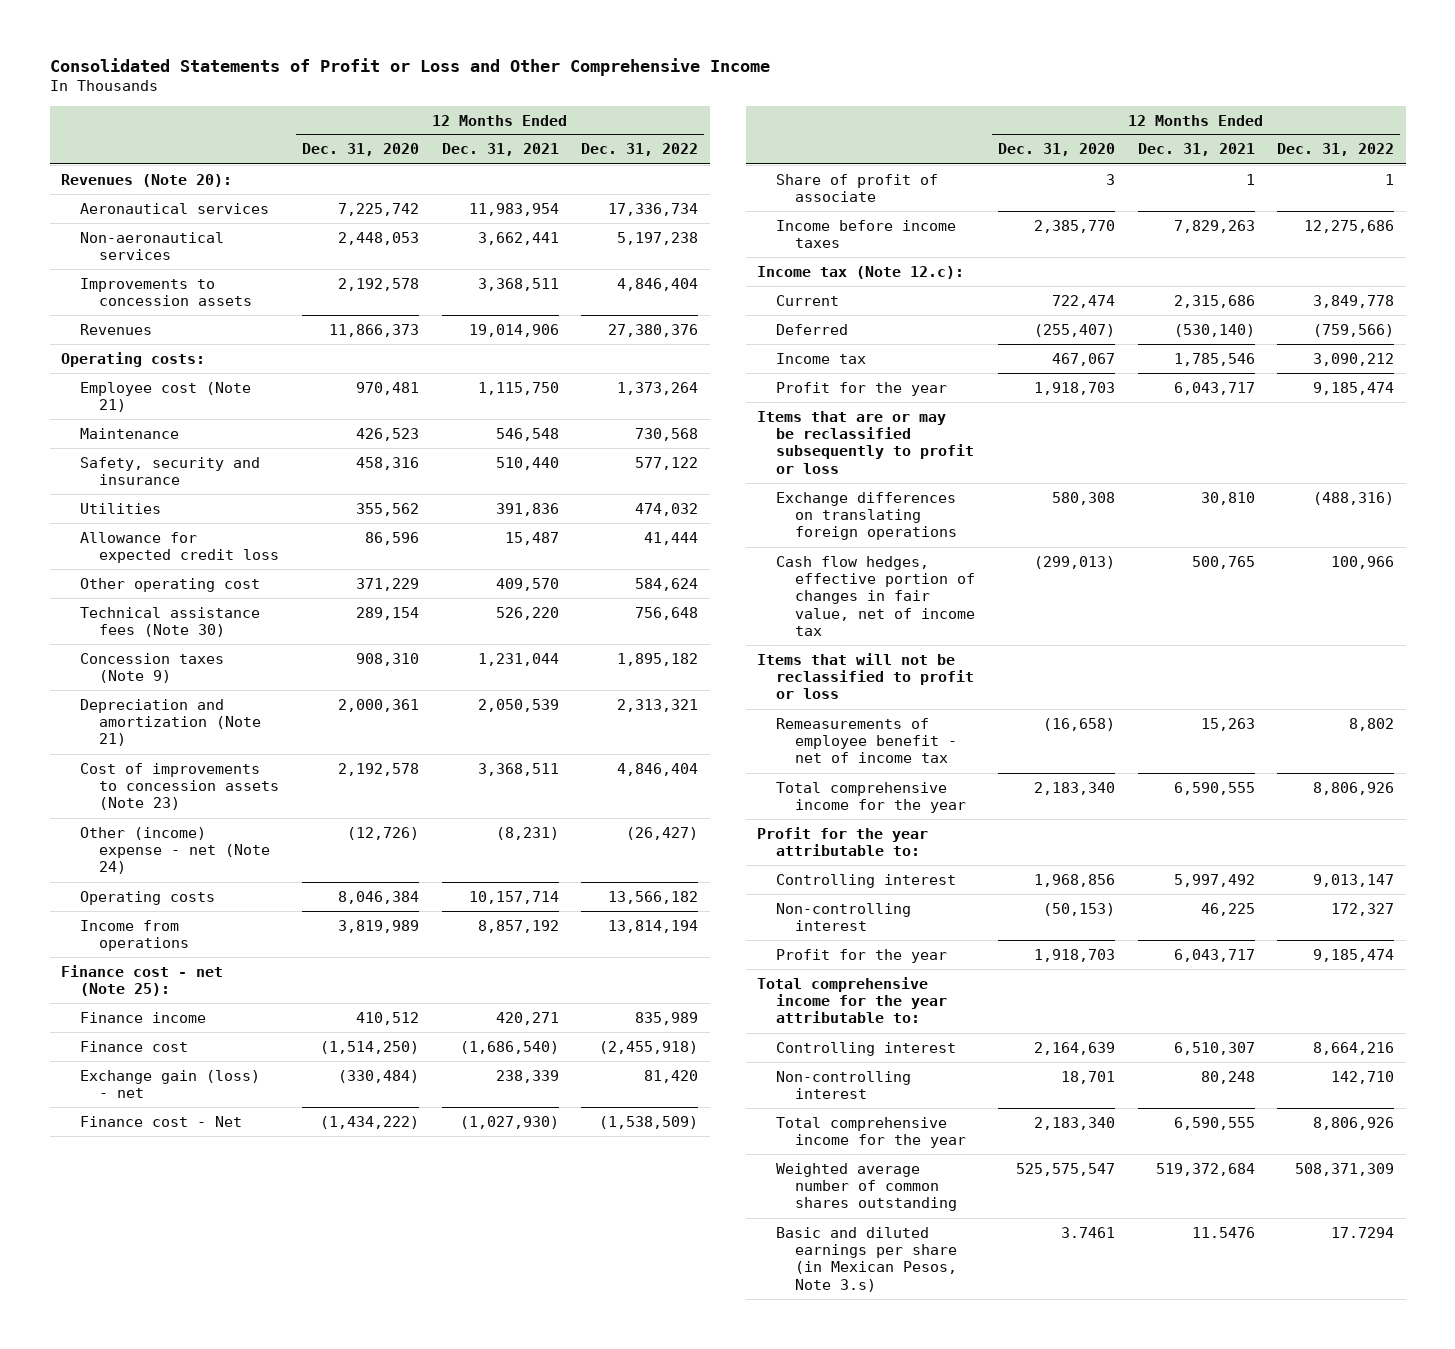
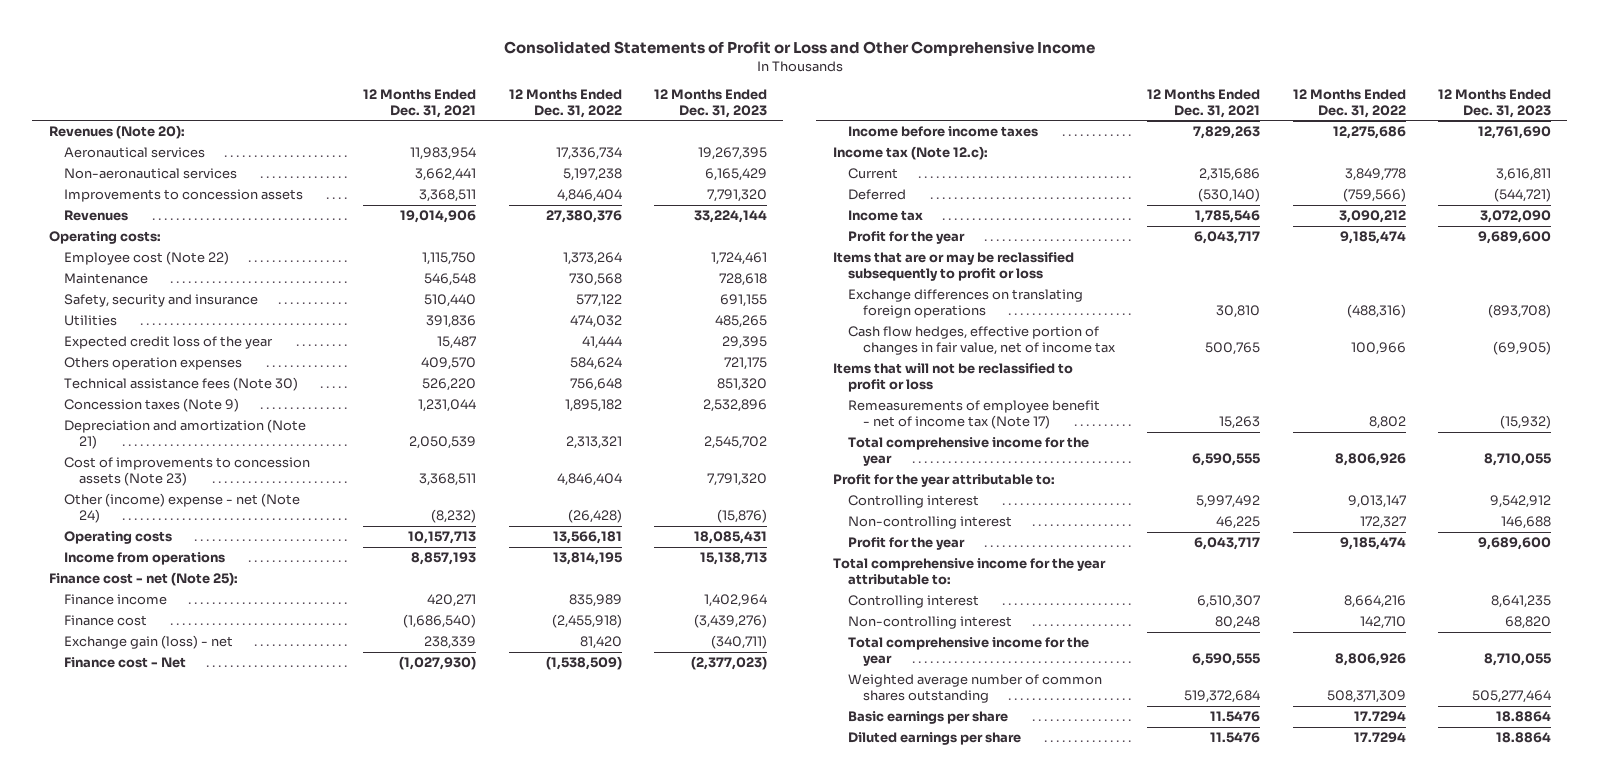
- | 12 Months Ended Dec. 31, 2020 | 12 Months Ended Dec. 31, 2021 | 12 Months Ended Dec. 31, 2022
+ | 12 Months Ended Dec. 31, 2021 | 12 Months Ended Dec. 31, 2022 | 12 Months Ended Dec. 31, 2023
- Employee cost (Note 21) | 970,481 | 1,115,750 | 1,373,264
+ Employee cost (Note 22) | 1,115,750 | 1,373,264 | 1,724,461
- Allowance for expected credit loss | 86,596 | 15,487 | 41,444
- Other operating cost | 371,229 | 409,570 | 584,624
+ Expected credit loss of the year | 15,487 | 41,444 | 29,395
+ Others operation expenses | 409,570 | 584,624 | 721,175
- Other (income) expense - net (Note 24) | (12,726) | (8,231) | (26,427)
- Operating costs | 8,046,384 | 10,157,714 | 13,566,182
- Income from operations | 3,819,989 | 8,857,192 | 13,814,194
+ Other (income) expense - net (Note 24) | (8,232) | (26,428) | (15,876)
+ Operating costs | 10,157,713 | 13,566,181 | 18,085,431
+ Income from operations | 8,857,193 | 13,814,195 | 15,138,713
- Share of profit of associate | 3 | 1 | 1
- Remeasurements of employee benefit - net of income tax | (16,658) | 15,263 | 8,802
+ Remeasurements of employee benefit - net of income tax (Note 17) | 15,263 | 8,802 | (15,932)
- Basic and diluted earnings per share (in Mexican Pesos, Note 3.s) | 3.7461 | 11.5476 | 17.7294
+ Basic earnings per share | 11.5476 | 17.7294 | 18.8864
+ Diluted earnings per share | 11.5476 | 17.7294 | 18.8864

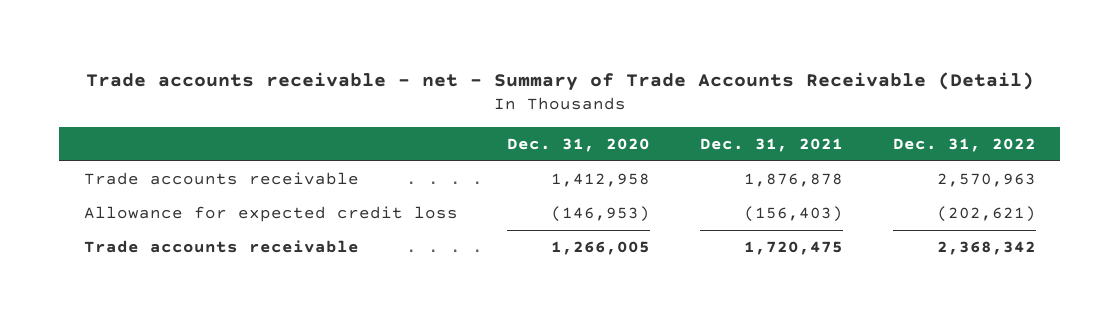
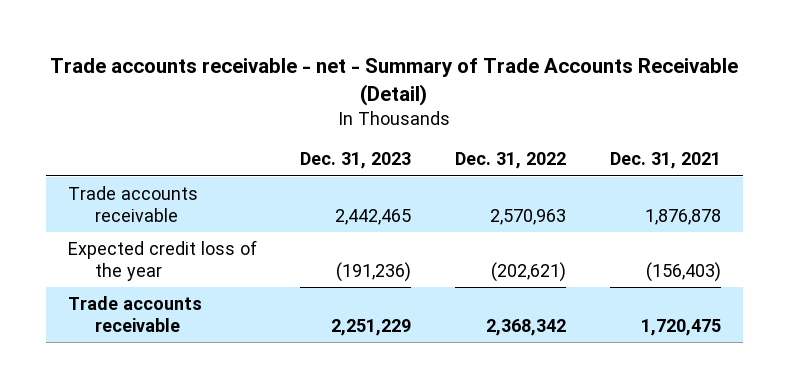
- | Dec. 31, 2020 | Dec. 31, 2021 | Dec. 31, 2022
+ | Dec. 31, 2023 | Dec. 31, 2022 | Dec. 31, 2021
- Allowance for expected credit loss | (146,953) | (156,403) | (202,621)
+ Expected credit loss of the year | (191,236) | (202,621) | (156,403)

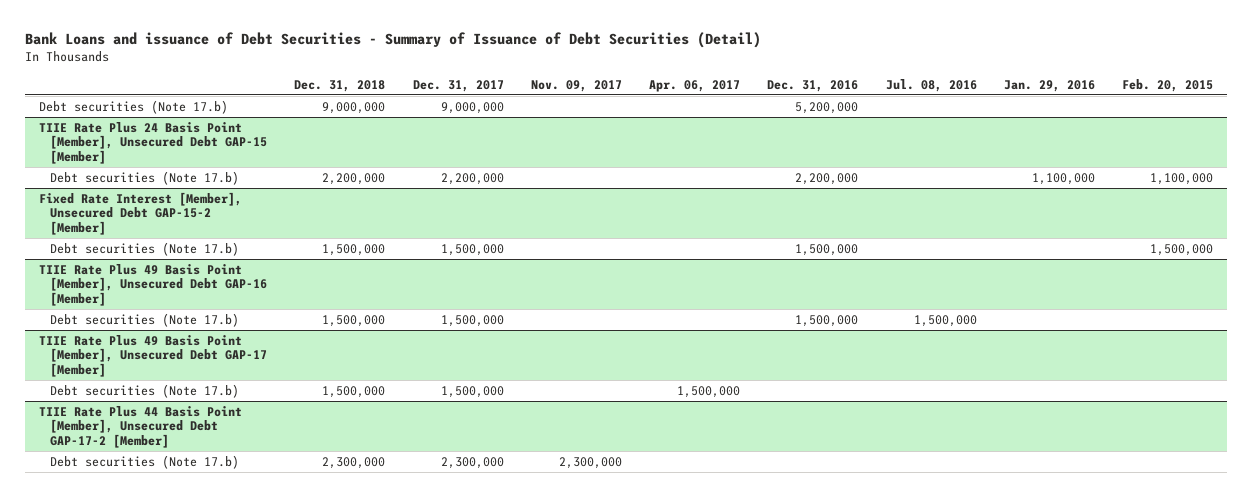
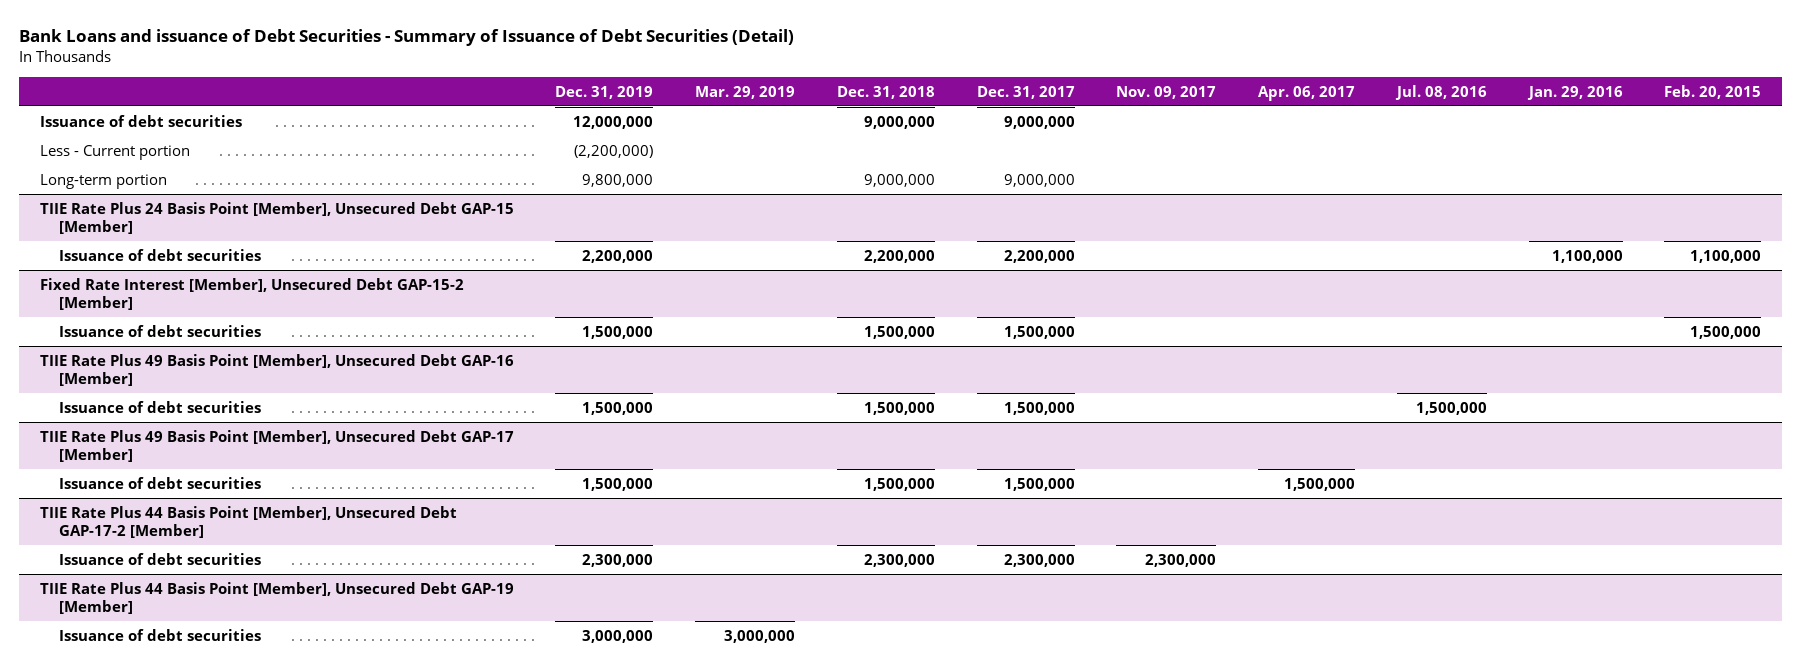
- | Dec. 31, 2018 | Dec. 31, 2017 | Nov. 09, 2017 | Apr. 06, 2017 | Dec. 31, 2016 | Jul. 08, 2016 | Jan. 29, 2016 | Feb. 20, 2015
+ | Dec. 31, 2019 | Mar. 29, 2019 | Dec. 31, 2018 | Dec. 31, 2017 | Nov. 09, 2017 | Apr. 06, 2017 | Jul. 08, 2016 | Jan. 29, 2016 | Feb. 20, 2015
- Debt securities (Note 17.b) | 9,000,000 | 9,000,000 | | | 5,200,000 | | |
+ Issuance of debt securities | 12,000,000 | | 9,000,000 | 9,000,000 | | | | |
+ Less - Current portion | (2,200,000) | | | | | | | |
+ Long-term portion | 9,800,000 | | 9,000,000 | 9,000,000 | | | | |
@ TIIE Rate Plus 24 Basis Point [Member], Unsecured Debt GAP-15 [Member]
- Debt securities (Note 17.b) | 2,200,000 | 2,200,000 | | | 2,200,000 | | 1,100,000 | 1,100,000
+ Issuance of debt securities | 2,200,000 | | 2,200,000 | 2,200,000 | | | | 1,100,000 | 1,100,000
@ Fixed Rate Interest [Member], Unsecured Debt GAP-15-2 [Member]
- Debt securities (Note 17.b) | 1,500,000 | 1,500,000 | | | 1,500,000 | | | 1,500,000
+ Issuance of debt securities | 1,500,000 | | 1,500,000 | 1,500,000 | | | | | 1,500,000
@ TIIE Rate Plus 49 Basis Point [Member], Unsecured Debt GAP-16 [Member]
- Debt securities (Note 17.b) | 1,500,000 | 1,500,000 | | | 1,500,000 | 1,500,000 | |
+ Issuance of debt securities | 1,500,000 | | 1,500,000 | 1,500,000 | | | 1,500,000 | |
@ TIIE Rate Plus 49 Basis Point [Member], Unsecured Debt GAP-17 [Member]
- Debt securities (Note 17.b) | 1,500,000 | 1,500,000 | | 1,500,000 | | | |
+ Issuance of debt securities | 1,500,000 | | 1,500,000 | 1,500,000 | | 1,500,000 | | |
@ TIIE Rate Plus 44 Basis Point [Member], Unsecured Debt GAP-17-2 [Member]
- Debt securities (Note 17.b) | 2,300,000 | 2,300,000 | 2,300,000 | | | | |
+ Issuance of debt securities | 2,300,000 | | 2,300,000 | 2,300,000 | 2,300,000 | | | |
+ TIIE Rate Plus 44 Basis Point [Member], Unsecured Debt GAP-19 [Member]
+ Issuance of debt securities | 3,000,000 | 3,000,000 | | | | | | |

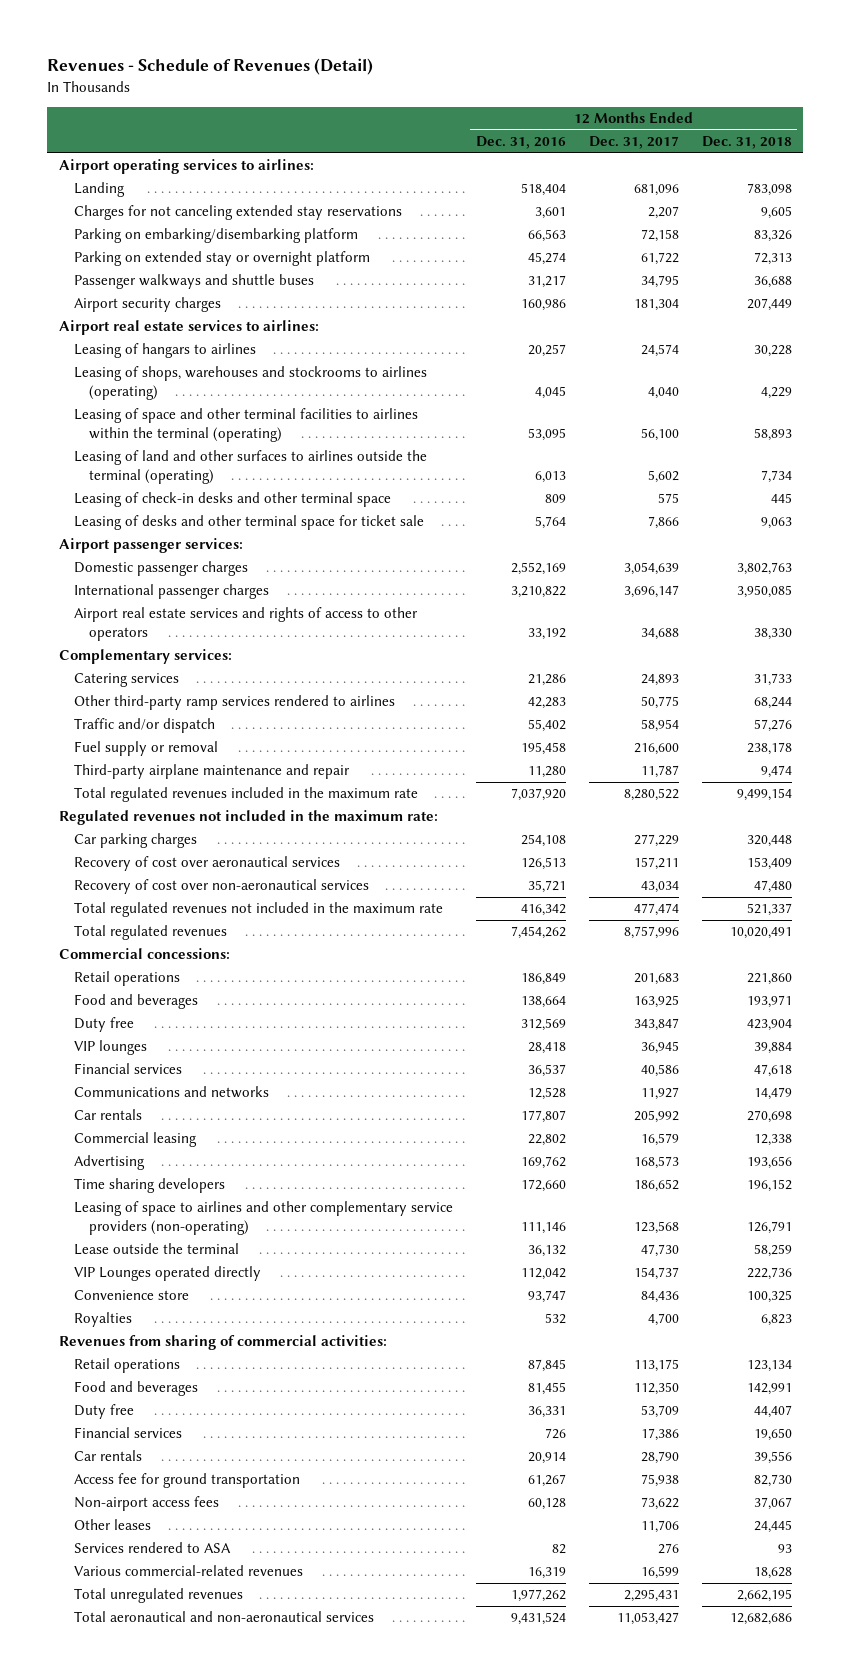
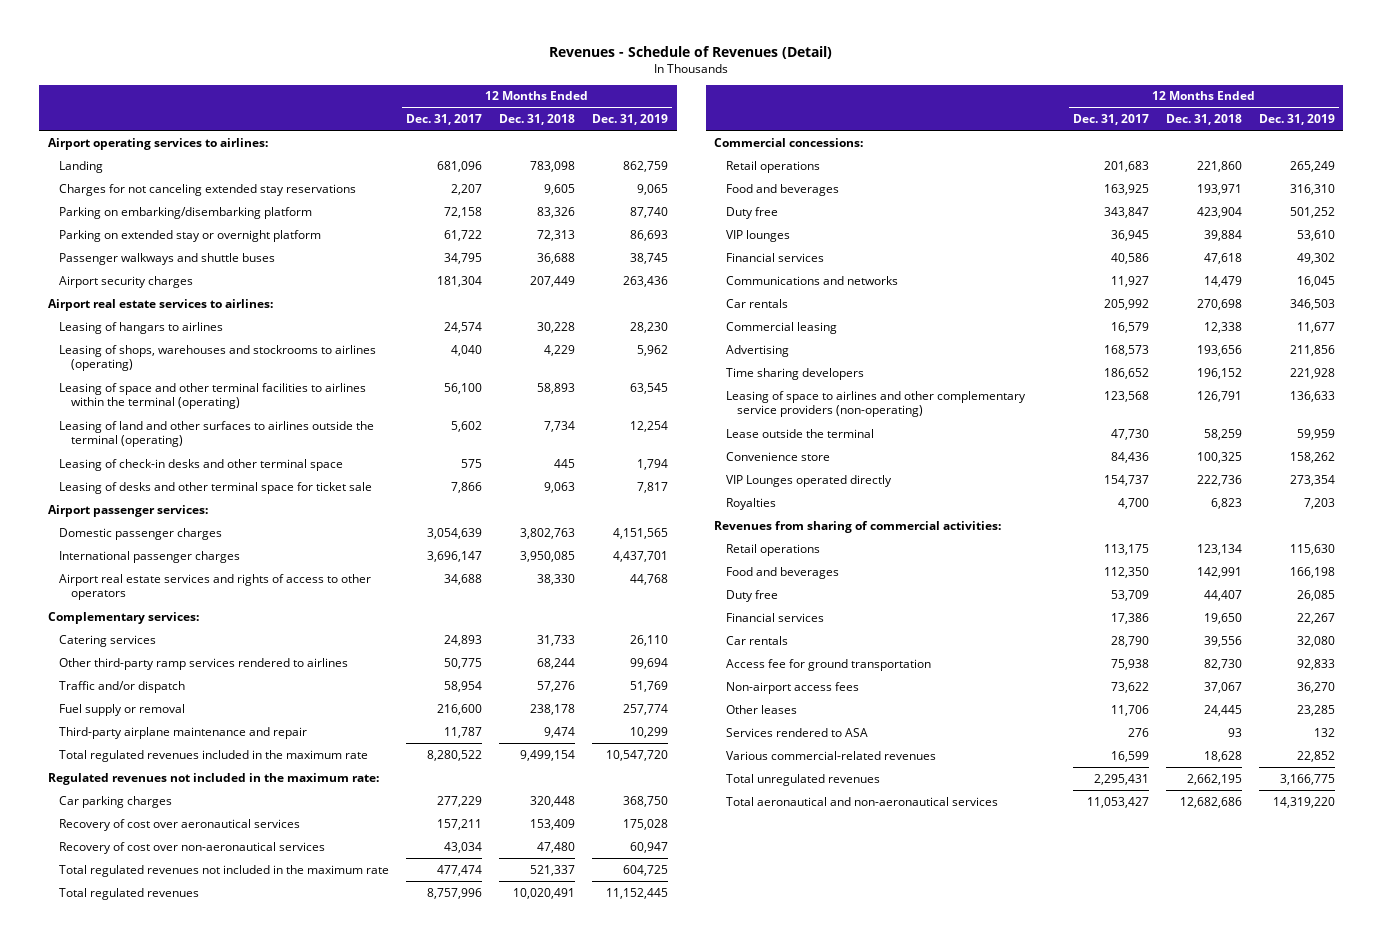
- | 12 Months Ended Dec. 31, 2016 | 12 Months Ended Dec. 31, 2017 | 12 Months Ended Dec. 31, 2018
+ | 12 Months Ended Dec. 31, 2017 | 12 Months Ended Dec. 31, 2018 | 12 Months Ended Dec. 31, 2019
moved down: VIP Lounges operated directly | 154,737 | 222,736 | 273,354

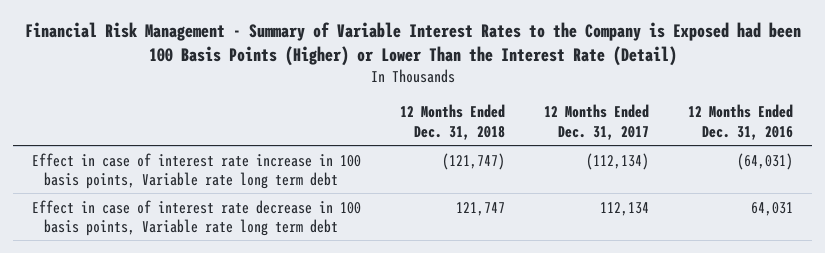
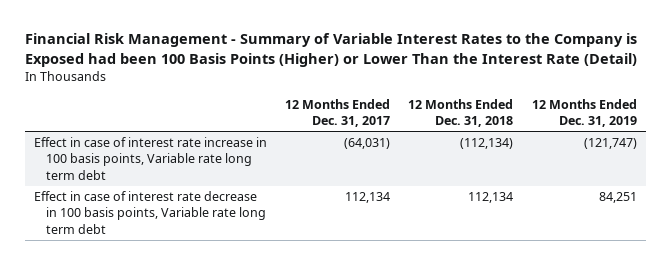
- | 12 Months Ended Dec. 31, 2018 | 12 Months Ended Dec. 31, 2017 | 12 Months Ended Dec. 31, 2016
+ | 12 Months Ended Dec. 31, 2017 | 12 Months Ended Dec. 31, 2018 | 12 Months Ended Dec. 31, 2019
- Effect in case of interest rate increase in 100 basis points, Variable rate long term debt | (121,747) | (112,134) | (64,031)
- Effect in case of interest rate decrease in 100 basis points, Variable rate long term debt | 121,747 | 112,134 | 64,031
+ Effect in case of interest rate increase in 100 basis points, Variable rate long term debt | (64,031) | (112,134) | (121,747)
+ Effect in case of interest rate decrease in 100 basis points, Variable rate long term debt | 112,134 | 112,134 | 84,251

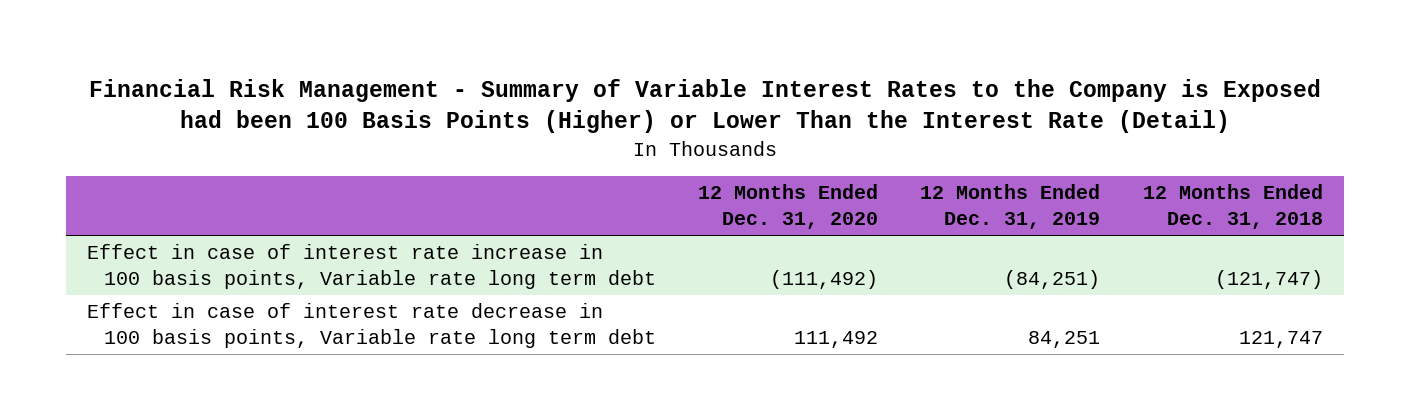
- | 12 Months Ended Dec. 31, 2017 | 12 Months Ended Dec. 31, 2018 | 12 Months Ended Dec. 31, 2019
+ | 12 Months Ended Dec. 31, 2020 | 12 Months Ended Dec. 31, 2019 | 12 Months Ended Dec. 31, 2018
- Effect in case of interest rate increase in 100 basis points, Variable rate long term debt | (64,031) | (112,134) | (121,747)
- Effect in case of interest rate decrease in 100 basis points, Variable rate long term debt | 112,134 | 112,134 | 84,251
+ Effect in case of interest rate increase in 100 basis points, Variable rate long term debt | (111,492) | (84,251) | (121,747)
+ Effect in case of interest rate decrease in 100 basis points, Variable rate long term debt | 111,492 | 84,251 | 121,747

